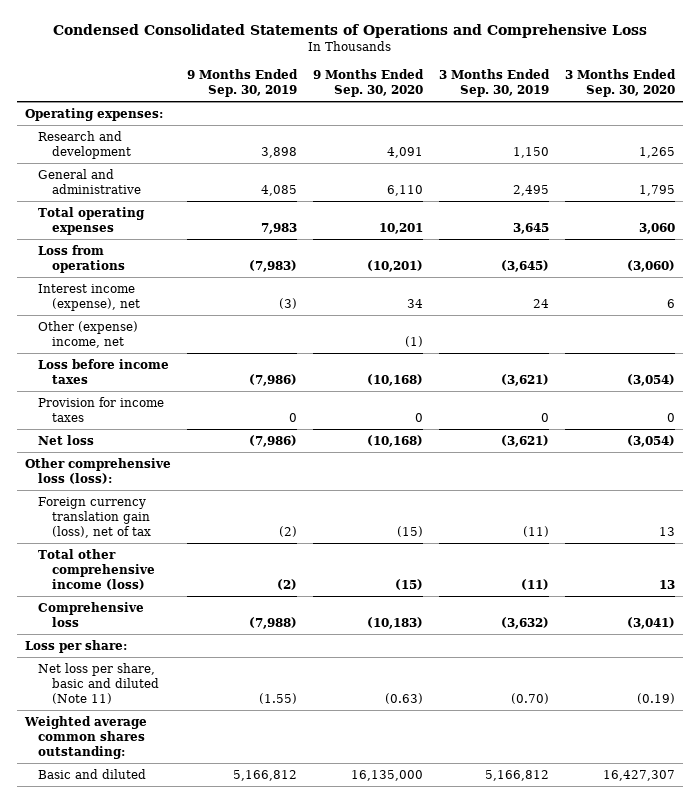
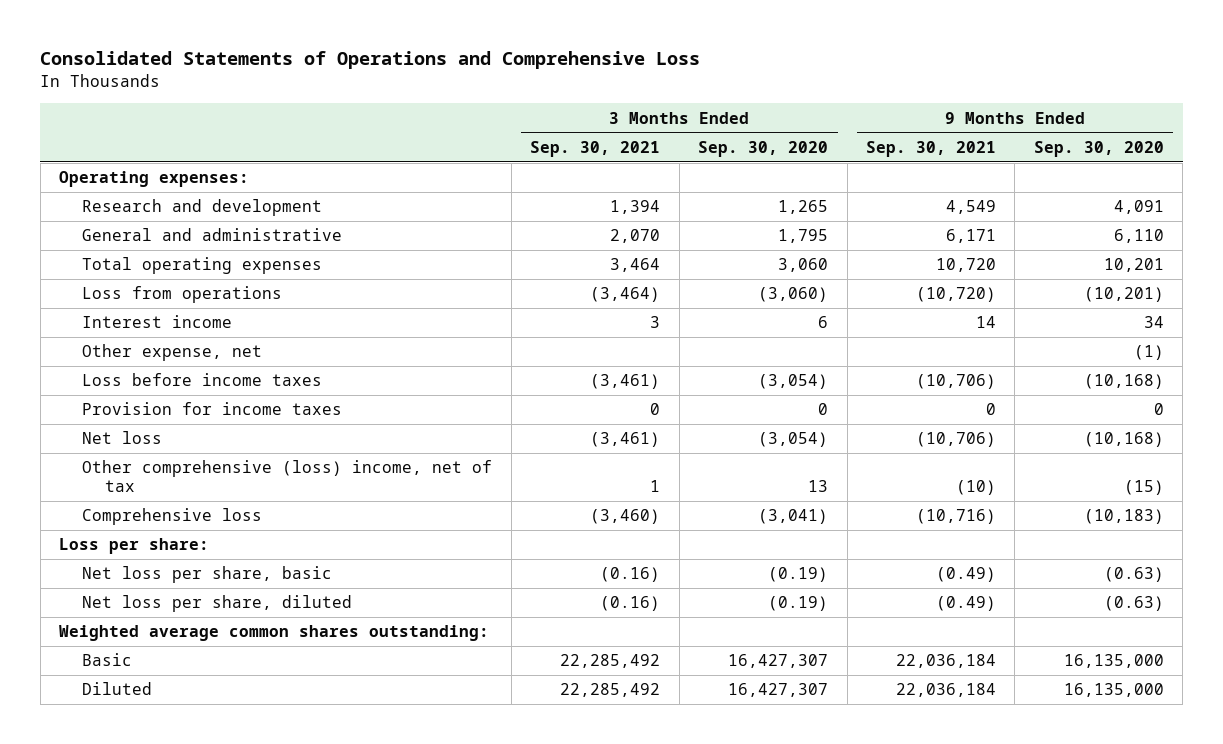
- Condensed Consolidated Statements of Operations and Comprehensive Loss
+ Consolidated Statements of Operations and Comprehensive Loss
- | 9 Months Ended Sep. 30, 2019 | 9 Months Ended Sep. 30, 2020 | 3 Months Ended Sep. 30, 2019 | 3 Months Ended Sep. 30, 2020
+ | 3 Months Ended Sep. 30, 2021 | 3 Months Ended Sep. 30, 2020 | 9 Months Ended Sep. 30, 2021 | 9 Months Ended Sep. 30, 2020
- Interest income (expense), net | (3) | 34 | 24 | 6
- Other (expense) income, net | | (1) | |
+ Interest income | 3 | 6 | 14 | 34
+ Other expense, net | | | | (1)
- Other comprehensive loss (loss):
- Foreign currency translation gain (loss), net of tax | (2) | (15) | (11) | 13
- Total other comprehensive income (loss) | (2) | (15) | (11) | 13
+ Other comprehensive (loss) income, net of tax | 1 | 13 | (10) | (15)
- Net loss per share, basic and diluted (Note 11) | (1.55) | (0.63) | (0.70) | (0.19)
+ Net loss per share, basic | (0.16) | (0.19) | (0.49) | (0.63)
+ Net loss per share, diluted | (0.16) | (0.19) | (0.49) | (0.63)
- Basic and diluted | 5,166,812 | 16,135,000 | 5,166,812 | 16,427,307
+ Basic | 22,285,492 | 16,427,307 | 22,036,184 | 16,135,000
+ Diluted | 22,285,492 | 16,427,307 | 22,036,184 | 16,135,000

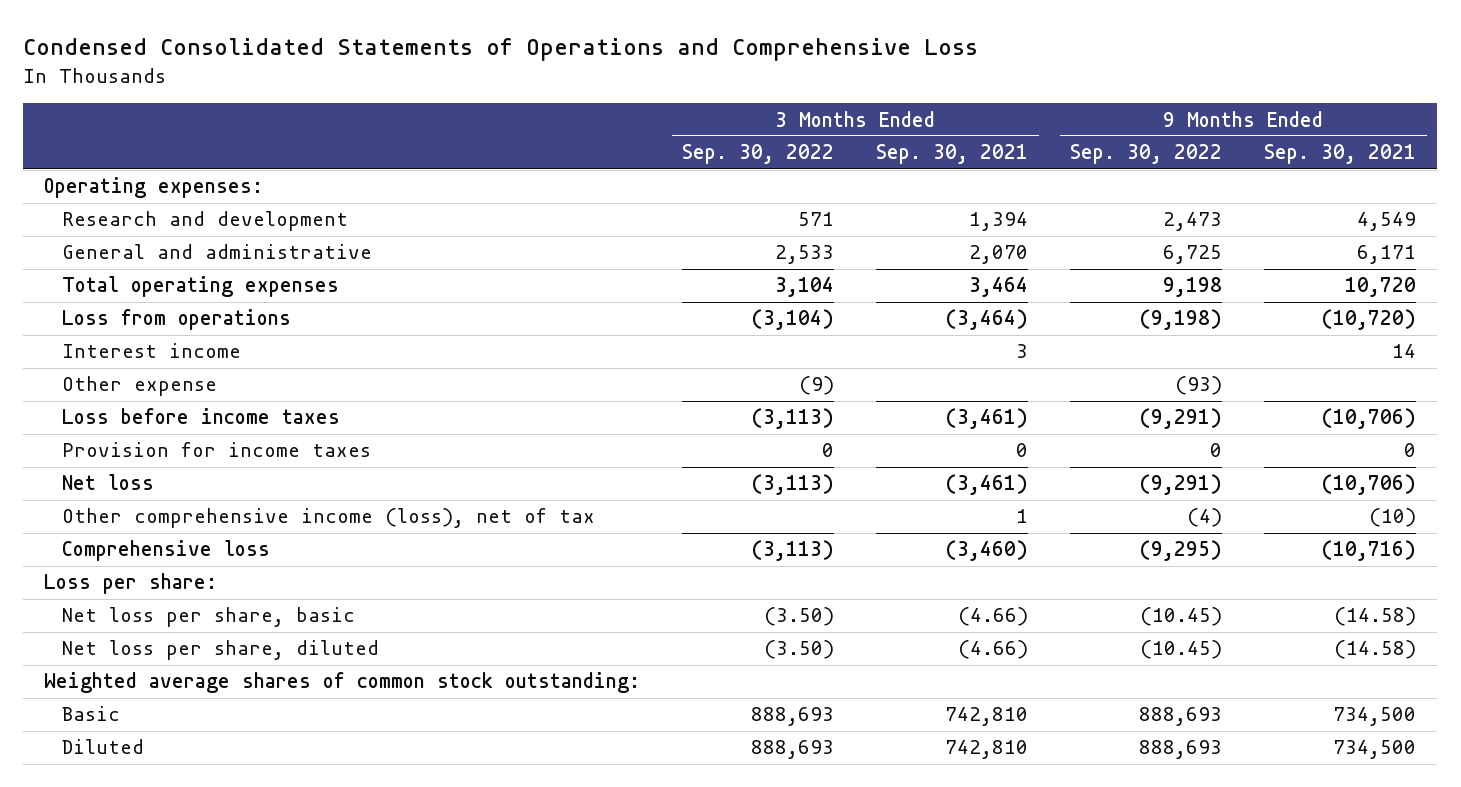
- Consolidated Statements of Operations and Comprehensive Loss
+ Condensed Consolidated Statements of Operations and Comprehensive Loss
- | 3 Months Ended Sep. 30, 2021 | 3 Months Ended Sep. 30, 2020 | 9 Months Ended Sep. 30, 2021 | 9 Months Ended Sep. 30, 2020
+ | 3 Months Ended Sep. 30, 2022 | 3 Months Ended Sep. 30, 2021 | 9 Months Ended Sep. 30, 2022 | 9 Months Ended Sep. 30, 2021
- Other expense, net | | | | (1)
+ Other expense | (9) | | (93) |
- Other comprehensive (loss) income, net of tax | 1 | 13 | (10) | (15)
+ Other comprehensive income (loss), net of tax | | 1 | (4) | (10)
- Net loss per share, basic | (0.16) | (0.19) | (0.49) | (0.63)
- Net loss per share, diluted | (0.16) | (0.19) | (0.49) | (0.63)
- Weighted average common shares outstanding:
- Basic | 22,285,492 | 16,427,307 | 22,036,184 | 16,135,000
- Diluted | 22,285,492 | 16,427,307 | 22,036,184 | 16,135,000
+ Net loss per share, basic | (3.50) | (4.66) | (10.45) | (14.58)
+ Net loss per share, diluted | (3.50) | (4.66) | (10.45) | (14.58)
+ Weighted average shares of common stock outstanding:
+ Basic | 888,693 | 742,810 | 888,693 | 734,500
+ Diluted | 888,693 | 742,810 | 888,693 | 734,500

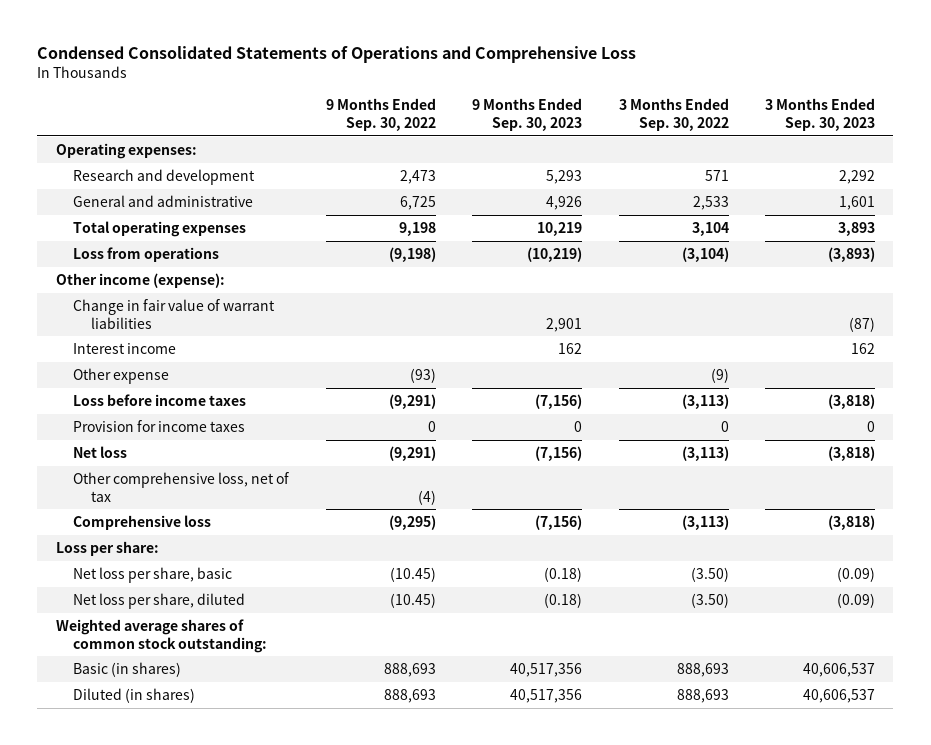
- | 3 Months Ended Sep. 30, 2022 | 3 Months Ended Sep. 30, 2021 | 9 Months Ended Sep. 30, 2022 | 9 Months Ended Sep. 30, 2021
+ | 9 Months Ended Sep. 30, 2022 | 9 Months Ended Sep. 30, 2023 | 3 Months Ended Sep. 30, 2022 | 3 Months Ended Sep. 30, 2023
+ Other income (expense):
+ Change in fair value of warrant liabilities | | 2,901 | | (87)
- Other comprehensive income (loss), net of tax | | 1 | (4) | (10)
+ Other comprehensive loss, net of tax | (4) | | |
- Basic | 888,693 | 742,810 | 888,693 | 734,500
- Diluted | 888,693 | 742,810 | 888,693 | 734,500
+ Basic (in shares) | 888,693 | 40,517,356 | 888,693 | 40,606,537
+ Diluted (in shares) | 888,693 | 40,517,356 | 888,693 | 40,606,537

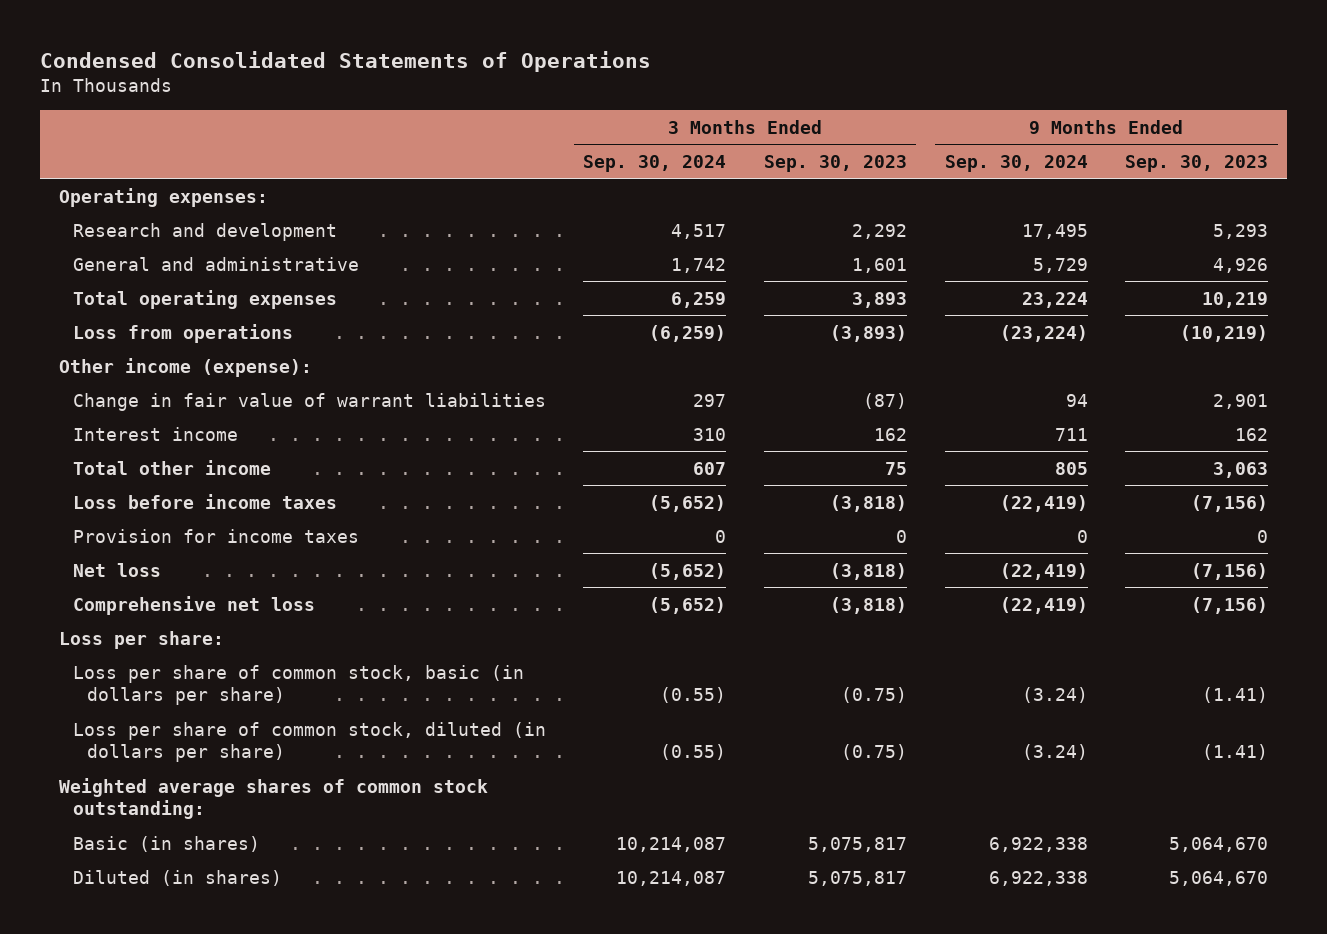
- Condensed Consolidated Statements of Operations and Comprehensive Loss
+ Condensed Consolidated Statements of Operations
- | 9 Months Ended Sep. 30, 2022 | 9 Months Ended Sep. 30, 2023 | 3 Months Ended Sep. 30, 2022 | 3 Months Ended Sep. 30, 2023
+ | 3 Months Ended Sep. 30, 2024 | 3 Months Ended Sep. 30, 2023 | 9 Months Ended Sep. 30, 2024 | 9 Months Ended Sep. 30, 2023
- Other expense | (93) | | (9) |
+ Total other income | 607 | 75 | 805 | 3,063
- Other comprehensive loss, net of tax | (4) | | |
- Comprehensive loss | (9,295) | (7,156) | (3,113) | (3,818)
+ Comprehensive net loss | (5,652) | (3,818) | (22,419) | (7,156)
- Net loss per share, basic | (10.45) | (0.18) | (3.50) | (0.09)
- Net loss per share, diluted | (10.45) | (0.18) | (3.50) | (0.09)
+ Loss per share of common stock, basic (in dollars per share) | (0.55) | (0.75) | (3.24) | (1.41)
+ Loss per share of common stock, diluted (in dollars per share) | (0.55) | (0.75) | (3.24) | (1.41)
- Basic (in shares) | 888,693 | 40,517,356 | 888,693 | 40,606,537
- Diluted (in shares) | 888,693 | 40,517,356 | 888,693 | 40,606,537
+ Basic (in shares) | 10,214,087 | 5,075,817 | 6,922,338 | 5,064,670
+ Diluted (in shares) | 10,214,087 | 5,075,817 | 6,922,338 | 5,064,670

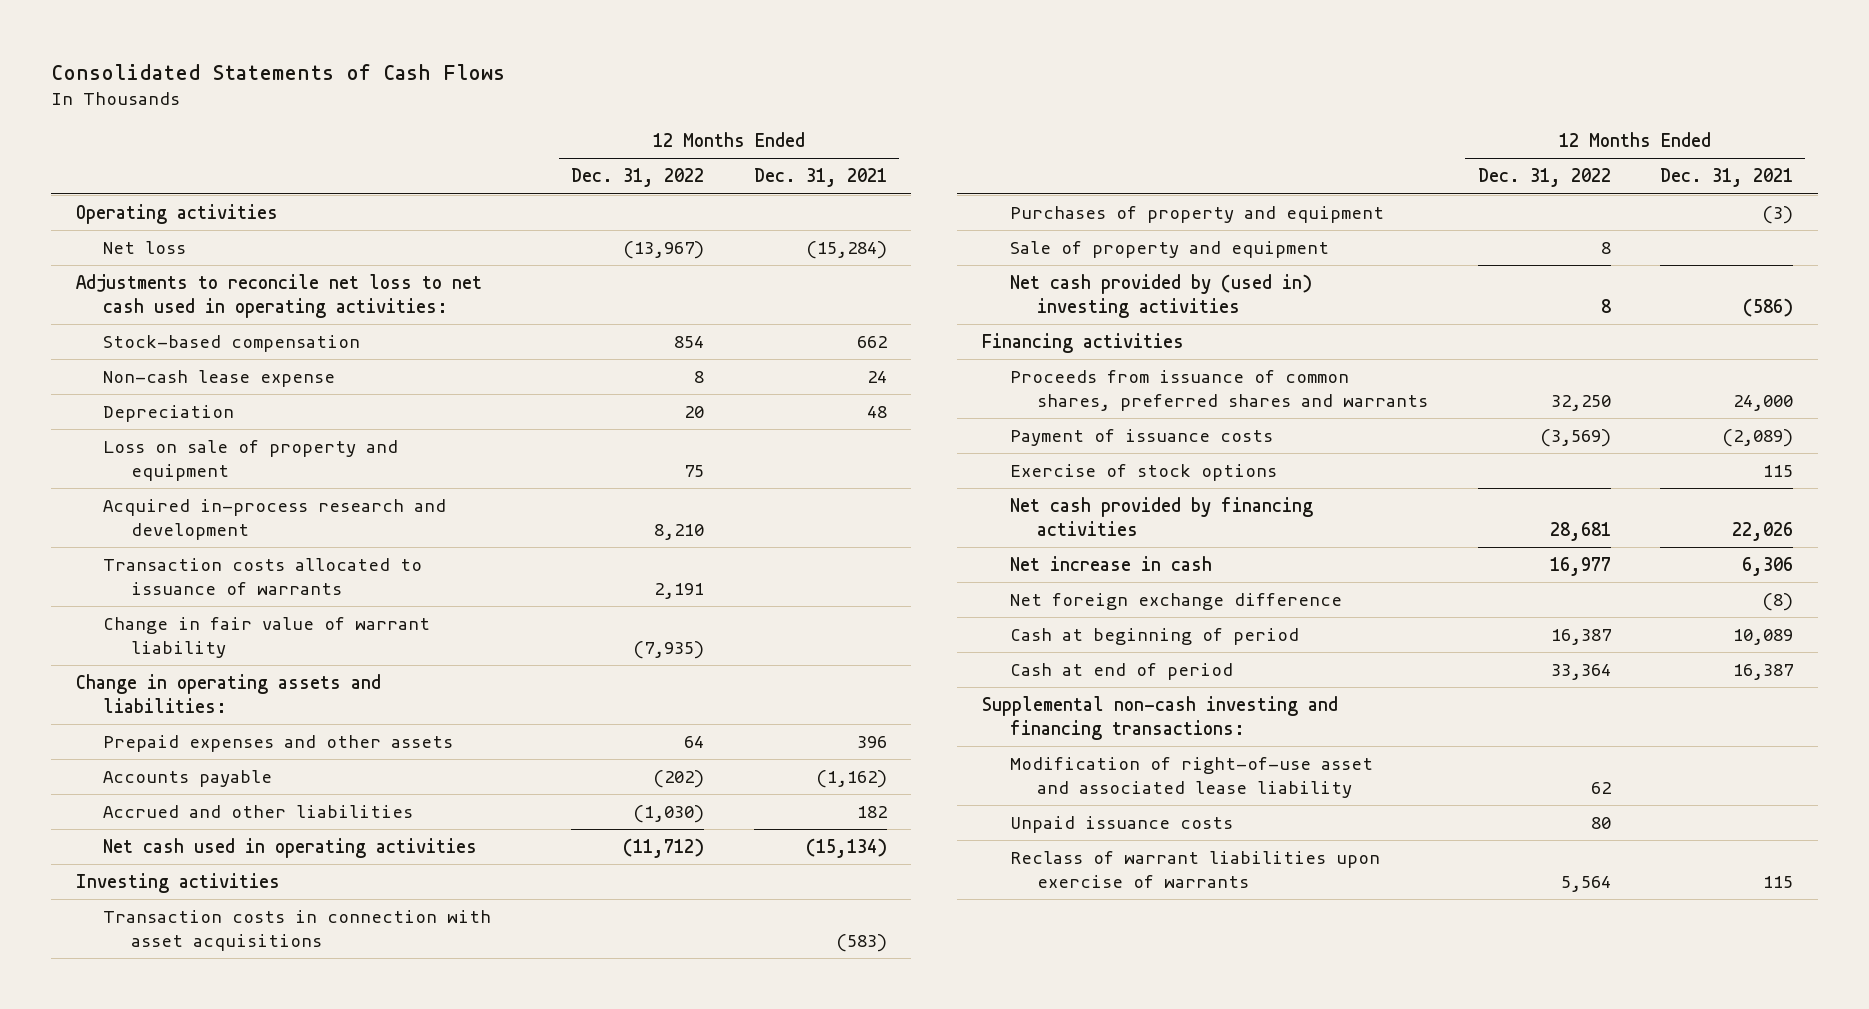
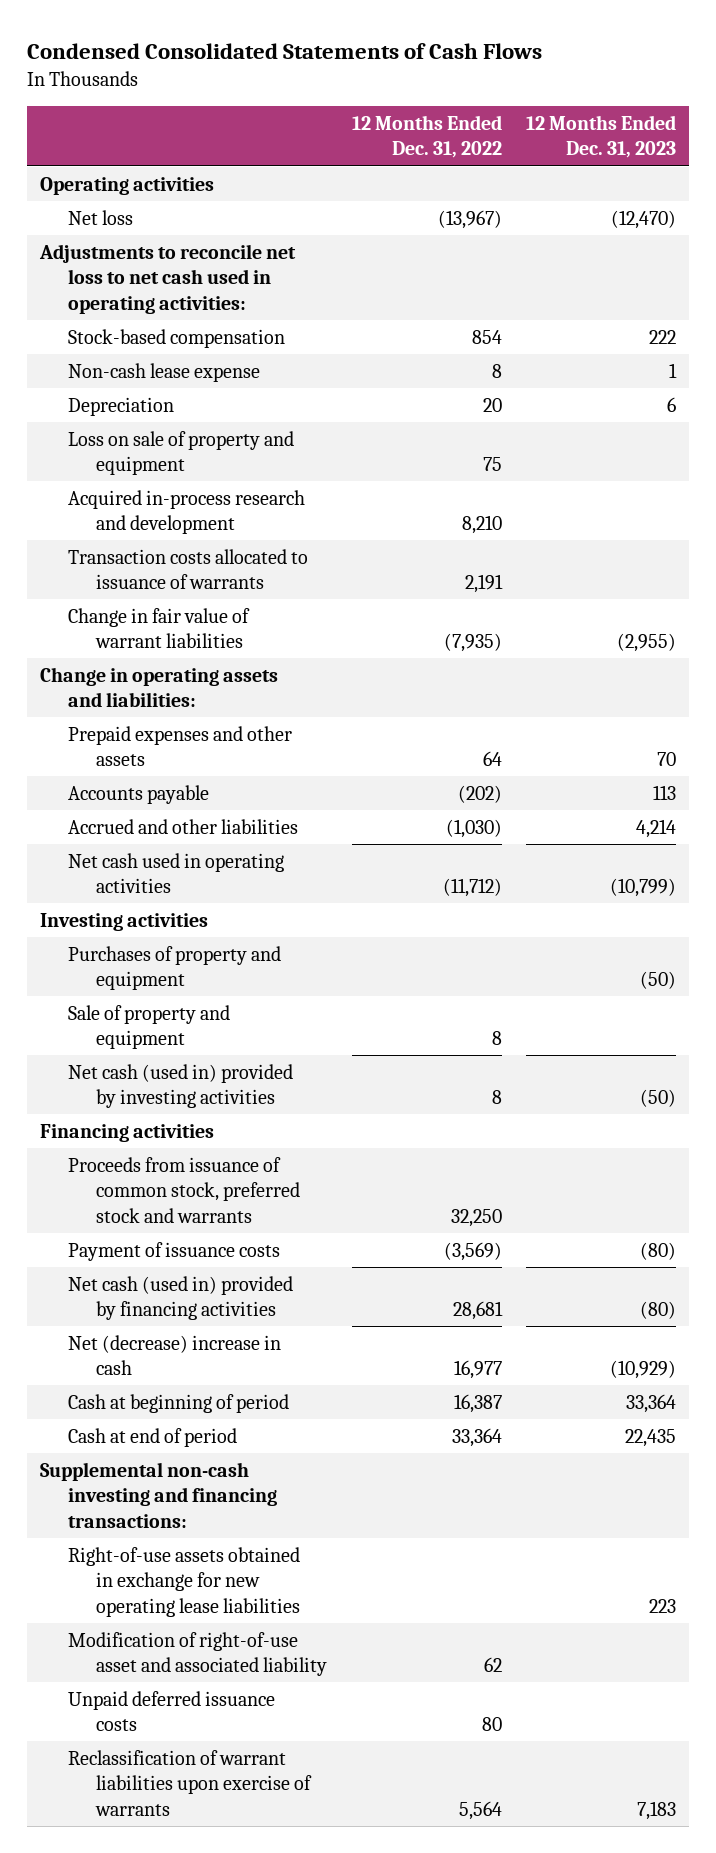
- Consolidated Statements of Cash Flows
+ Condensed Consolidated Statements of Cash Flows
- | 12 Months Ended Dec. 31, 2022 | 12 Months Ended Dec. 31, 2021
+ | 12 Months Ended Dec. 31, 2022 | 12 Months Ended Dec. 31, 2023
- Change in fair value of warrant liability | (7,935) |
+ Change in fair value of warrant liabilities | (7,935) | (2,955)
- Transaction costs in connection with asset acquisitions | | (583)
- Net cash provided by (used in) investing activities | 8 | (586)
+ Net cash (used in) provided by investing activities | 8 | (50)
- Proceeds from issuance of common shares, preferred shares and warrants | 32,250 | 24,000
+ Proceeds from issuance of common stock, preferred stock and warrants | 32,250 |
- Exercise of stock options | | 115
- Net cash provided by financing activities | 28,681 | 22,026
- Net increase in cash | 16,977 | 6,306
- Net foreign exchange difference | | (8)
+ Net cash (used in) provided by financing activities | 28,681 | (80)
+ Net (decrease) increase in cash | 16,977 | (10,929)
- Modification of right-of-use asset and associated lease liability | 62 |
- Unpaid issuance costs | 80 |
- Reclass of warrant liabilities upon exercise of warrants | 5,564 | 115
+ Right-of-use assets obtained in exchange for new operating lease liabilities | | 223
+ Modification of right-of-use asset and associated liability | 62 |
+ Unpaid deferred issuance costs | 80 |
+ Reclassification of warrant liabilities upon exercise of warrants | 5,564 | 7,183

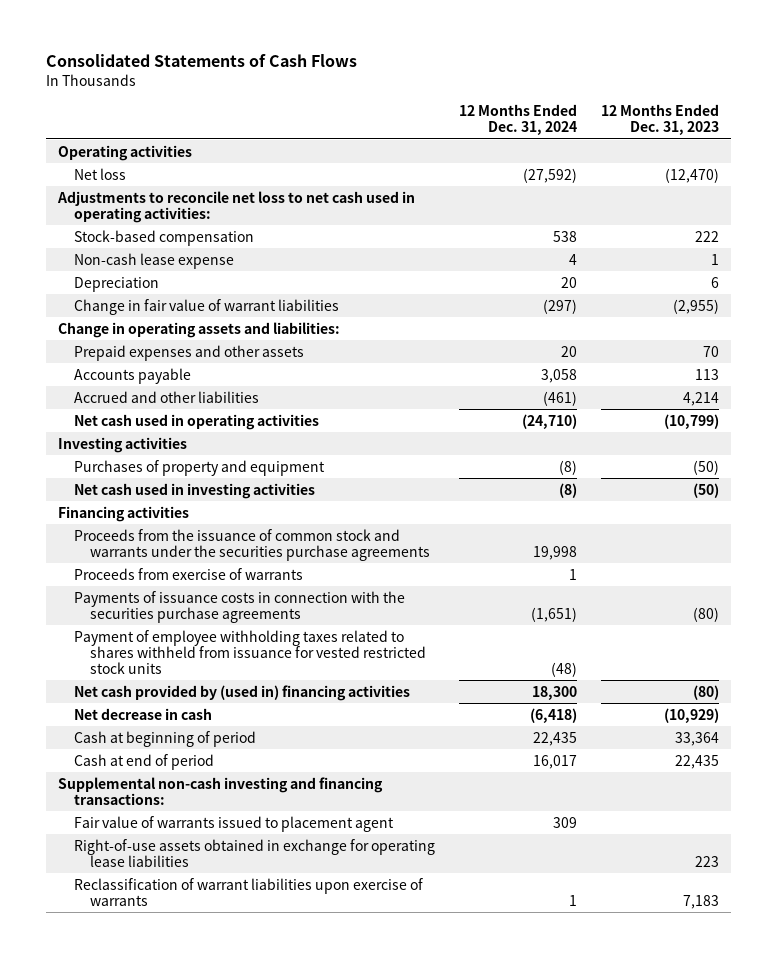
- Condensed Consolidated Statements of Cash Flows
+ Consolidated Statements of Cash Flows
- | 12 Months Ended Dec. 31, 2022 | 12 Months Ended Dec. 31, 2023
+ | 12 Months Ended Dec. 31, 2024 | 12 Months Ended Dec. 31, 2023
- Loss on sale of property and equipment | 75 |
- Acquired in-process research and development | 8,210 |
- Transaction costs allocated to issuance of warrants | 2,191 |
- Sale of property and equipment | 8 |
- Net cash (used in) provided by investing activities | 8 | (50)
+ Net cash used in investing activities | (8) | (50)
- Proceeds from issuance of common stock, preferred stock and warrants | 32,250 |
- Payment of issuance costs | (3,569) | (80)
- Net cash (used in) provided by financing activities | 28,681 | (80)
- Net (decrease) increase in cash | 16,977 | (10,929)
+ Proceeds from the issuance of common stock and warrants under the securities purchase agreements | 19,998 |
+ Proceeds from exercise of warrants | 1 |
+ Payments of issuance costs in connection with the securities purchase agreements | (1,651) | (80)
+ Payment of employee withholding taxes related to shares withheld from issuance for vested restricted stock units | (48) |
+ Net cash provided by (used in) financing activities | 18,300 | (80)
+ Net decrease in cash | (6,418) | (10,929)
- Right-of-use assets obtained in exchange for new operating lease liabilities | | 223
- Modification of right-of-use asset and associated liability | 62 |
- Unpaid deferred issuance costs | 80 |
+ Fair value of warrants issued to placement agent | 309 |
+ Right-of-use assets obtained in exchange for operating lease liabilities | | 223

